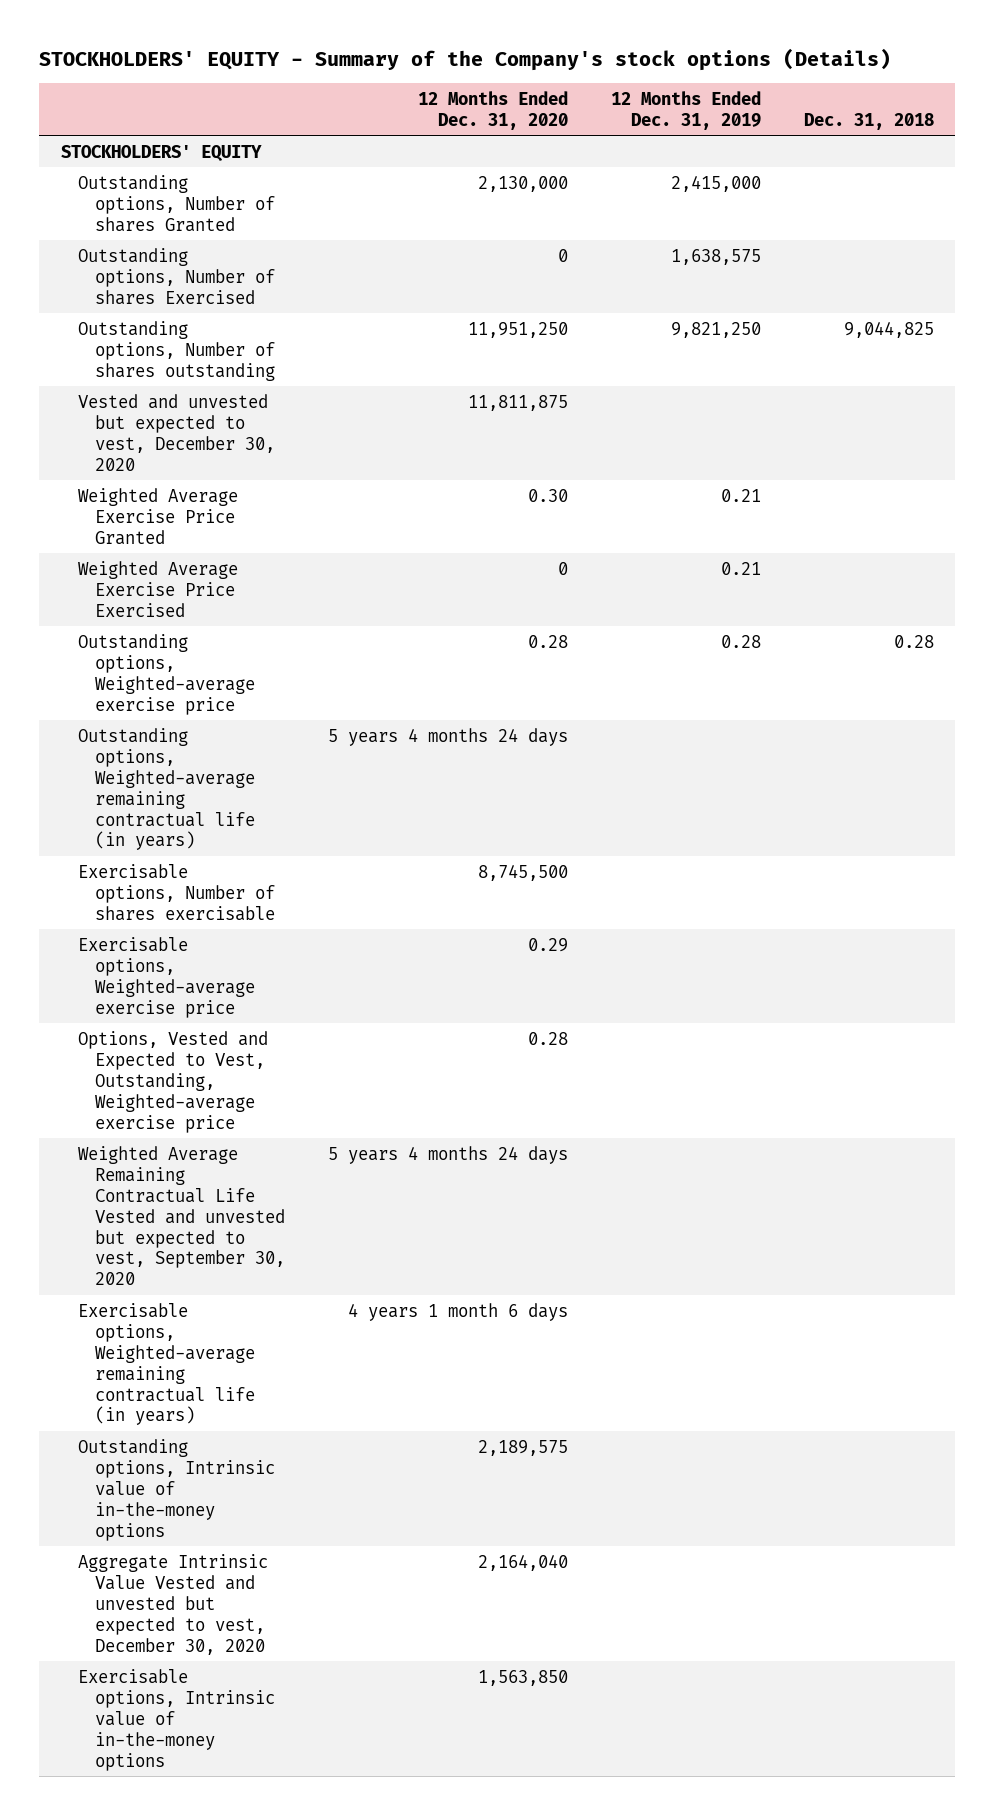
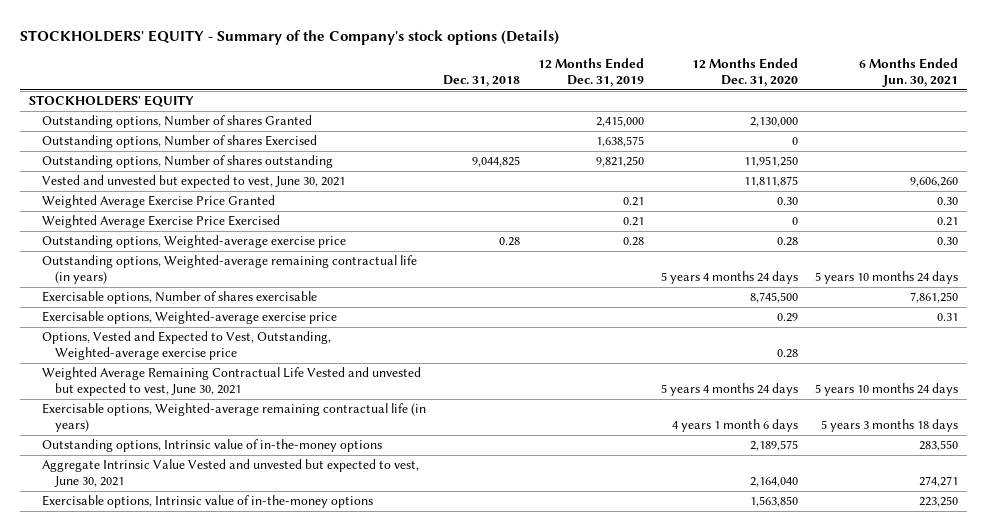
- | 12 Months Ended Dec. 31, 2020 | 12 Months Ended Dec. 31, 2019 | Dec. 31, 2018
+ | Dec. 31, 2018 | 12 Months Ended Dec. 31, 2019 | 12 Months Ended Dec. 31, 2020 | 6 Months Ended Jun. 30, 2021
- Vested and unvested but expected to vest, December 30, 2020 | 11,811,875 | |
+ Vested and unvested but expected to vest, June 30, 2021 | | | 11,811,875 | 9,606,260
- Weighted Average Remaining Contractual Life Vested and unvested but expected to vest, September 30, 2020 | 5 years 4 months 24 days | |
+ Weighted Average Remaining Contractual Life Vested and unvested but expected to vest, June 30, 2021 | | | 5 years 4 months 24 days | 5 years 10 months 24 days
- Aggregate Intrinsic Value Vested and unvested but expected to vest, December 30, 2020 | 2,164,040 | |
+ Aggregate Intrinsic Value Vested and unvested but expected to vest, June 30, 2021 | | | 2,164,040 | 274,271

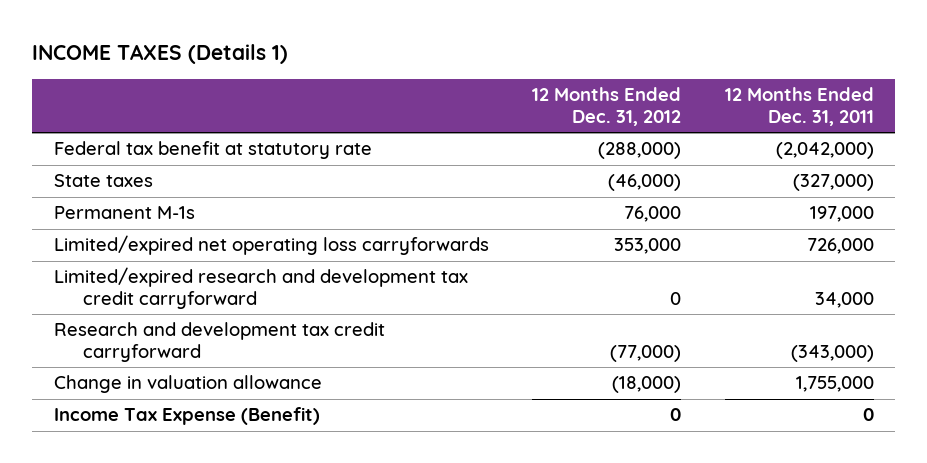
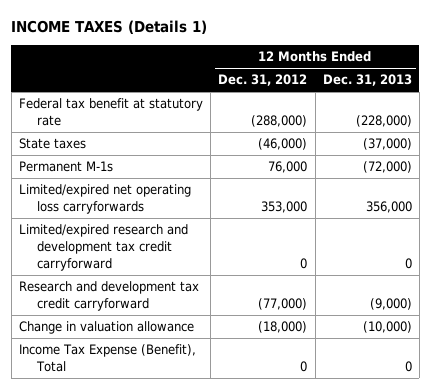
- | 12 Months Ended Dec. 31, 2012 | 12 Months Ended Dec. 31, 2011
+ | 12 Months Ended Dec. 31, 2012 | 12 Months Ended Dec. 31, 2013
- Income Tax Expense (Benefit) | 0 | 0
+ Income Tax Expense (Benefit), Total | 0 | 0

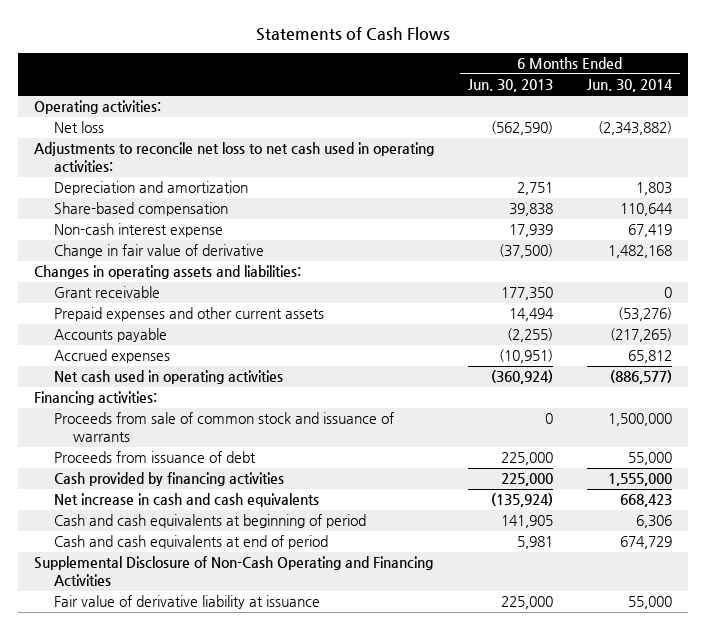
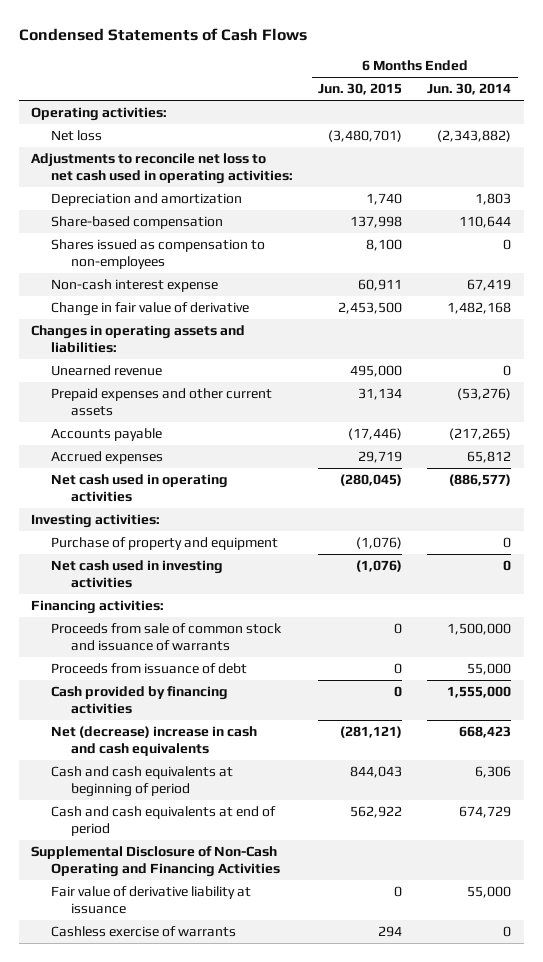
- Statements of Cash Flows
+ Condensed Statements of Cash Flows
- | 6 Months Ended Jun. 30, 2013 | 6 Months Ended Jun. 30, 2014
+ | 6 Months Ended Jun. 30, 2015 | 6 Months Ended Jun. 30, 2014
+ Shares issued as compensation to non-employees | 8,100 | 0
- Grant receivable | 177,350 | 0
+ Unearned revenue | 495,000 | 0
+ Investing activities:
+ Purchase of property and equipment | (1,076) | 0
+ Net cash used in investing activities | (1,076) | 0
- Net increase in cash and cash equivalents | (135,924) | 668,423
+ Net (decrease) increase in cash and cash equivalents | (281,121) | 668,423
+ Cashless exercise of warrants | 294 | 0

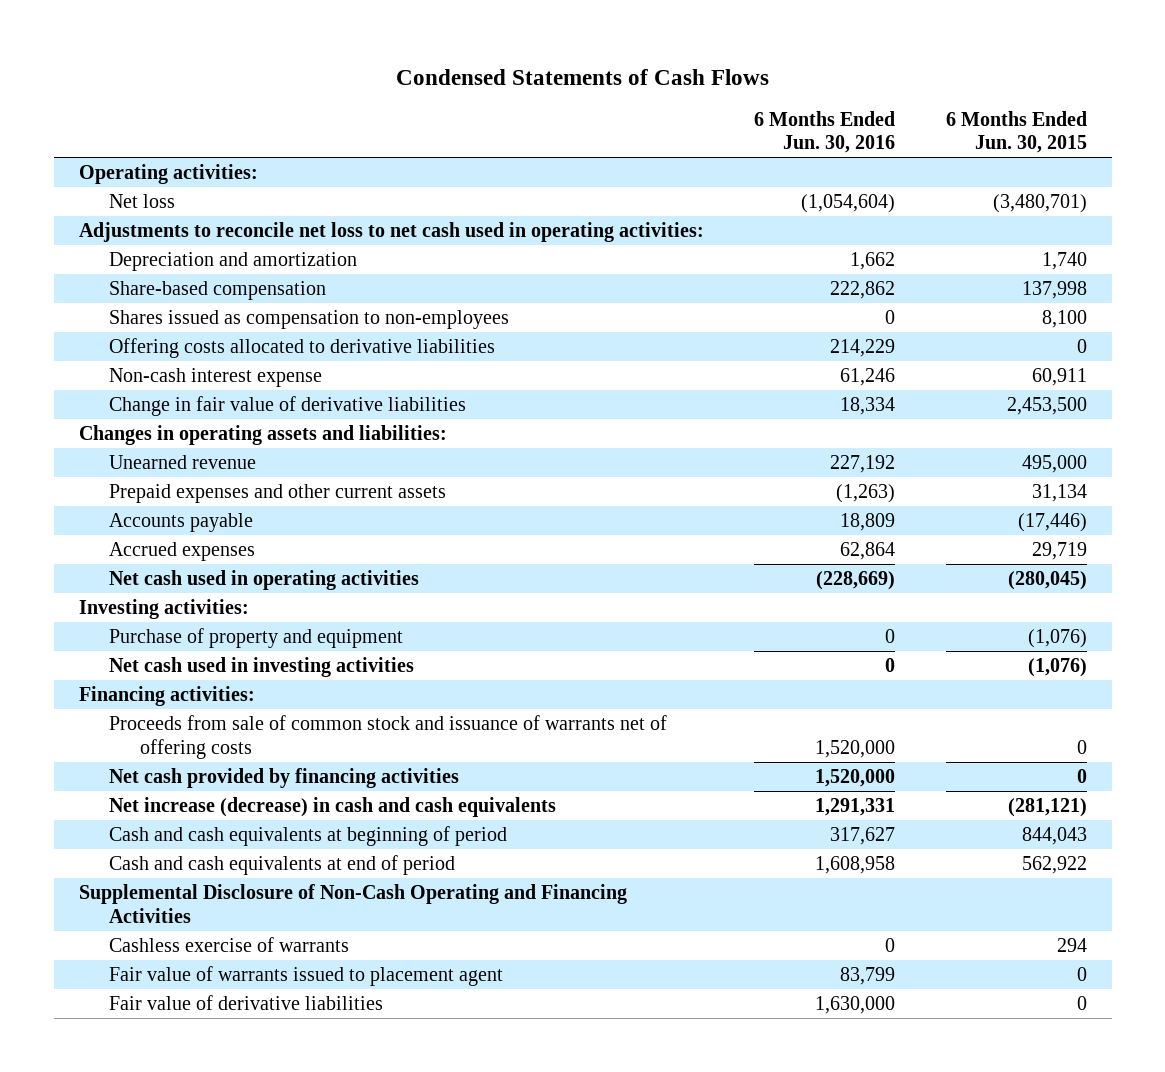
- | 6 Months Ended Jun. 30, 2015 | 6 Months Ended Jun. 30, 2014
+ | 6 Months Ended Jun. 30, 2016 | 6 Months Ended Jun. 30, 2015
+ Offering costs allocated to derivative liabilities | 214,229 | 0
- Change in fair value of derivative | 2,453,500 | 1,482,168
+ Change in fair value of derivative liabilities | 18,334 | 2,453,500
- Proceeds from sale of common stock and issuance of warrants | 0 | 1,500,000
- Proceeds from issuance of debt | 0 | 55,000
- Cash provided by financing activities | 0 | 1,555,000
- Net (decrease) increase in cash and cash equivalents | (281,121) | 668,423
+ Proceeds from sale of common stock and issuance of warrants net of offering costs | 1,520,000 | 0
+ Net cash provided by financing activities | 1,520,000 | 0
+ Net increase (decrease) in cash and cash equivalents | 1,291,331 | (281,121)
- Fair value of derivative liability at issuance | 0 | 55,000
+ Fair value of warrants issued to placement agent | 83,799 | 0
+ Fair value of derivative liabilities | 1,630,000 | 0

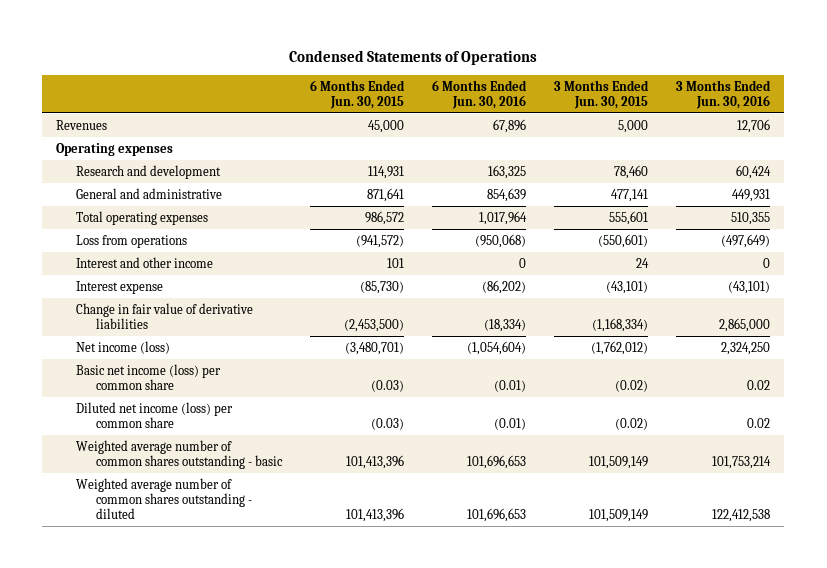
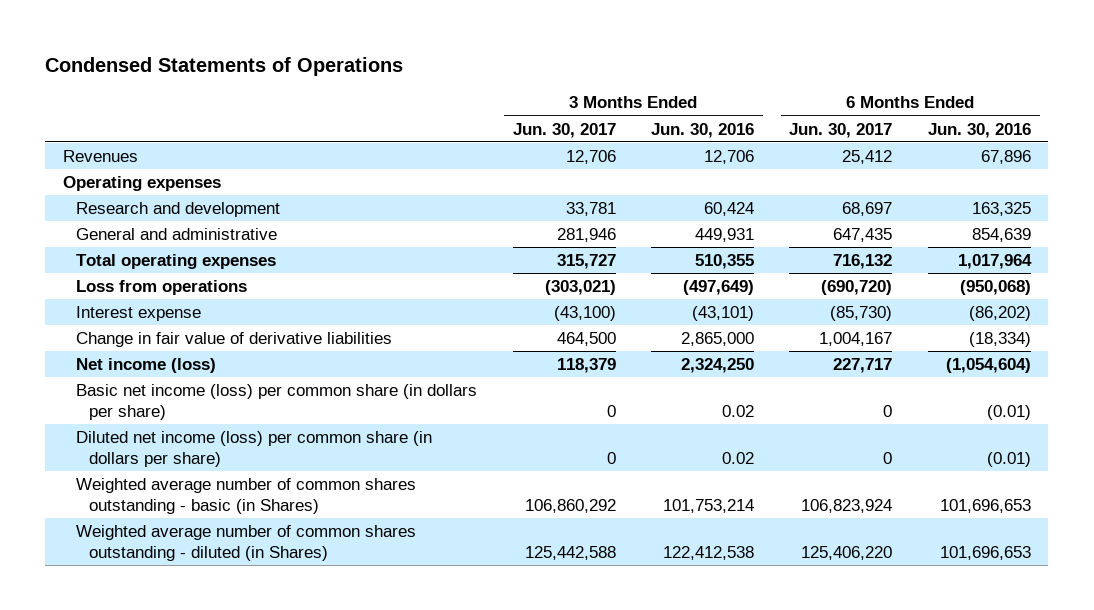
- | 6 Months Ended Jun. 30, 2015 | 6 Months Ended Jun. 30, 2016 | 3 Months Ended Jun. 30, 2015 | 3 Months Ended Jun. 30, 2016
+ | 3 Months Ended Jun. 30, 2017 | 3 Months Ended Jun. 30, 2016 | 6 Months Ended Jun. 30, 2017 | 6 Months Ended Jun. 30, 2016
- Interest and other income | 101 | 0 | 24 | 0
- Basic net income (loss) per common share | (0.03) | (0.01) | (0.02) | 0.02
- Diluted net income (loss) per common share | (0.03) | (0.01) | (0.02) | 0.02
- Weighted average number of common shares outstanding - basic | 101,413,396 | 101,696,653 | 101,509,149 | 101,753,214
- Weighted average number of common shares outstanding - diluted | 101,413,396 | 101,696,653 | 101,509,149 | 122,412,538
+ Basic net income (loss) per common share (in dollars per share) | 0 | 0.02 | 0 | (0.01)
+ Diluted net income (loss) per common share (in dollars per share) | 0 | 0.02 | 0 | (0.01)
+ Weighted average number of common shares outstanding - basic (in Shares) | 106,860,292 | 101,753,214 | 106,823,924 | 101,696,653
+ Weighted average number of common shares outstanding - diluted (in Shares) | 125,442,588 | 122,412,538 | 125,406,220 | 101,696,653

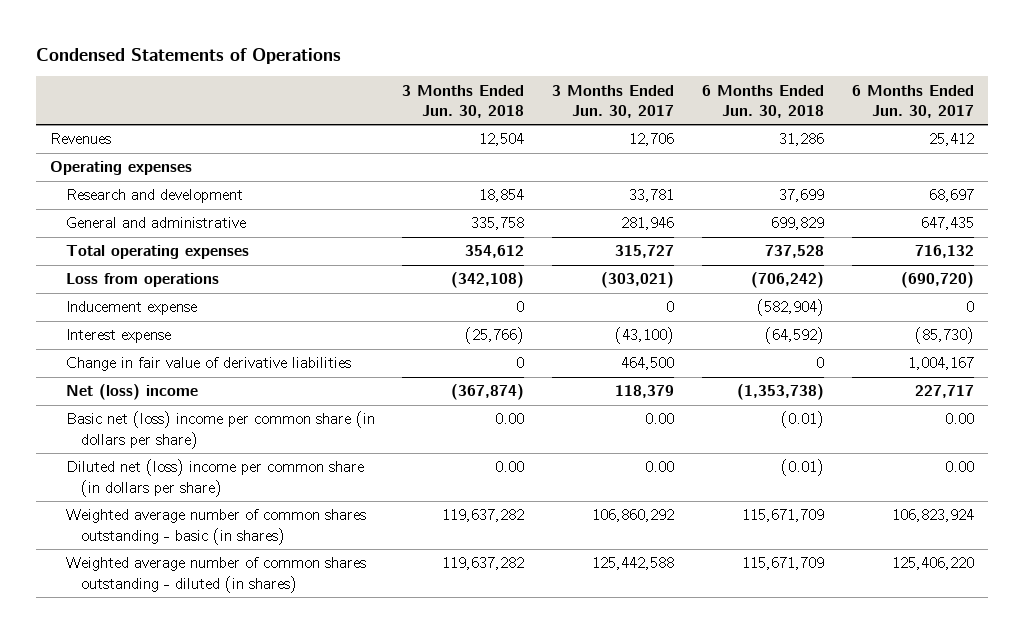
- | 3 Months Ended Jun. 30, 2017 | 3 Months Ended Jun. 30, 2016 | 6 Months Ended Jun. 30, 2017 | 6 Months Ended Jun. 30, 2016
+ | 3 Months Ended Jun. 30, 2018 | 3 Months Ended Jun. 30, 2017 | 6 Months Ended Jun. 30, 2018 | 6 Months Ended Jun. 30, 2017
+ Inducement expense | 0 | 0 | (582,904) | 0
- Net income (loss) | 118,379 | 2,324,250 | 227,717 | (1,054,604)
- Basic net income (loss) per common share (in dollars per share) | 0 | 0.02 | 0 | (0.01)
- Diluted net income (loss) per common share (in dollars per share) | 0 | 0.02 | 0 | (0.01)
- Weighted average number of common shares outstanding - basic (in Shares) | 106,860,292 | 101,753,214 | 106,823,924 | 101,696,653
- Weighted average number of common shares outstanding - diluted (in Shares) | 125,442,588 | 122,412,538 | 125,406,220 | 101,696,653
+ Net (loss) income | (367,874) | 118,379 | (1,353,738) | 227,717
+ Basic net (loss) income per common share (in dollars per share) | 0.00 | 0.00 | (0.01) | 0.00
+ Diluted net (loss) income per common share (in dollars per share) | 0.00 | 0.00 | (0.01) | 0.00
+ Weighted average number of common shares outstanding - basic (in shares) | 119,637,282 | 106,860,292 | 115,671,709 | 106,823,924
+ Weighted average number of common shares outstanding - diluted (in shares) | 119,637,282 | 125,442,588 | 115,671,709 | 125,406,220

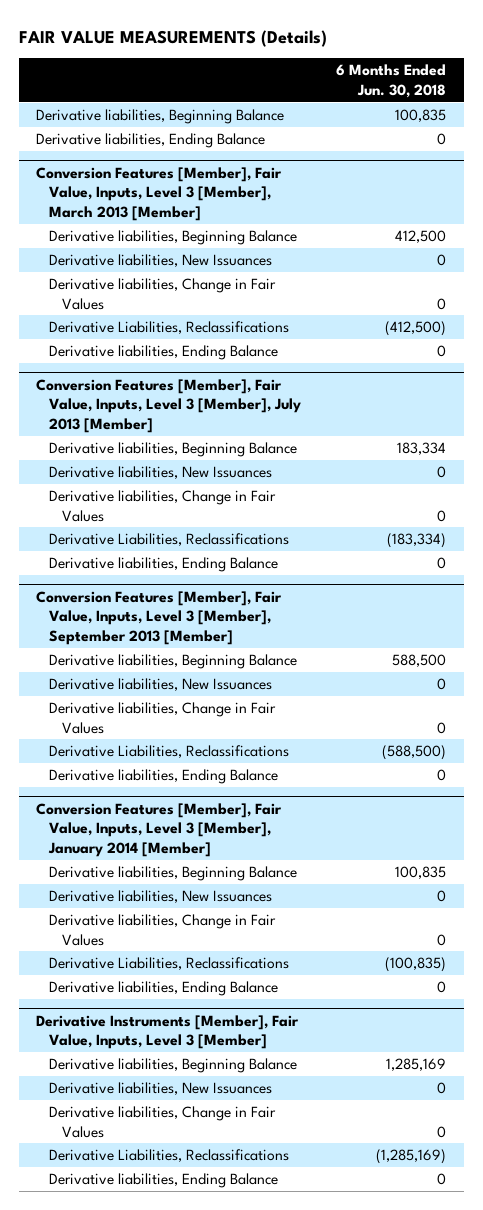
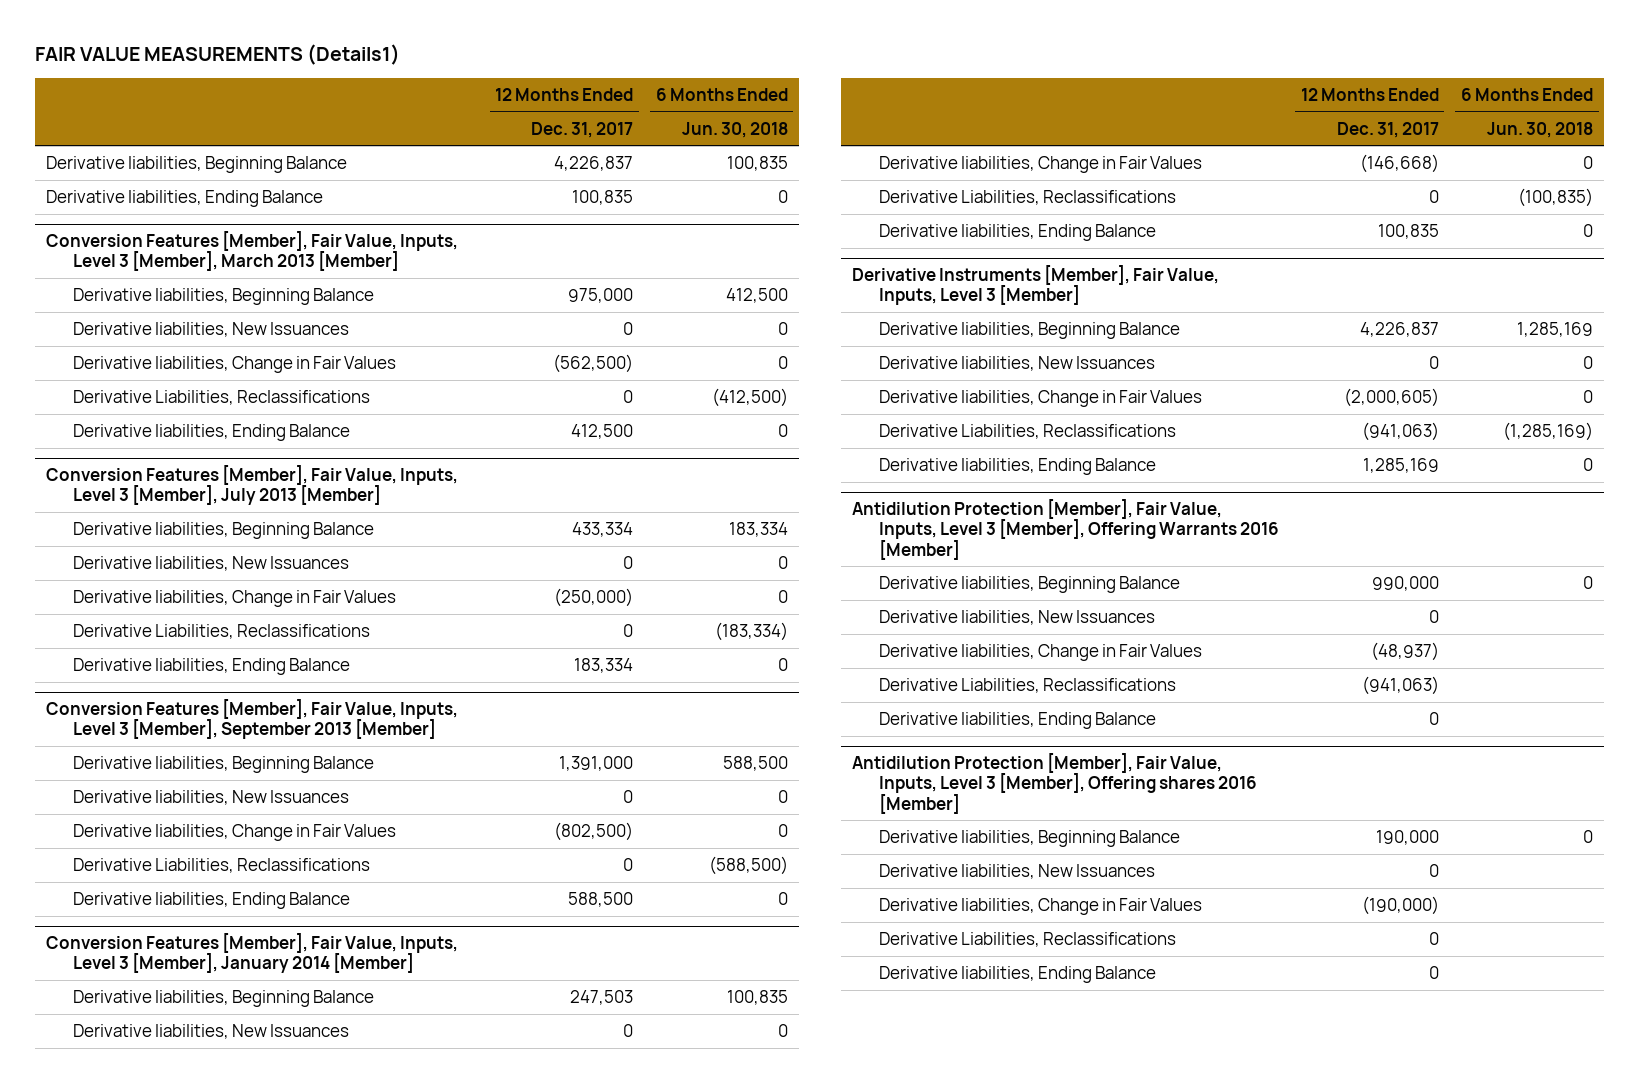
- FAIR VALUE MEASUREMENTS (Details)
+ FAIR VALUE MEASUREMENTS (Details1)
- | 6 Months Ended Jun. 30, 2018
+ | 12 Months Ended Dec. 31, 2017 | 6 Months Ended Jun. 30, 2018
+ Antidilution Protection [Member], Fair Value, Inputs, Level 3 [Member], Offering Warrants 2016 [Member]
+ Derivative liabilities, Beginning Balance | 990,000 | 0
+ Derivative liabilities, New Issuances | 0 |
+ Derivative liabilities, Change in Fair Values | (48,937) |
+ Derivative Liabilities, Reclassifications | (941,063) |
+ Derivative liabilities, Ending Balance | 0 |
+ Antidilution Protection [Member], Fair Value, Inputs, Level 3 [Member], Offering shares 2016 [Member]
+ Derivative liabilities, Beginning Balance | 190,000 | 0
+ Derivative liabilities, New Issuances | 0 |
+ Derivative liabilities, Change in Fair Values | (190,000) |
+ Derivative Liabilities, Reclassifications | 0 |
+ Derivative liabilities, Ending Balance | 0 |

